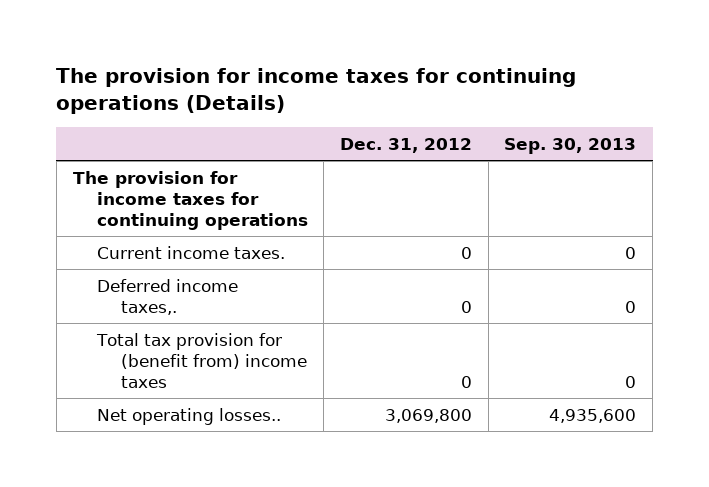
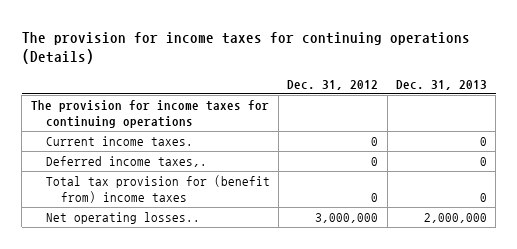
- | Dec. 31, 2012 | Sep. 30, 2013
+ | Dec. 31, 2012 | Dec. 31, 2013
- Net operating losses.. | 3,069,800 | 4,935,600
+ Net operating losses.. | 3,000,000 | 2,000,000

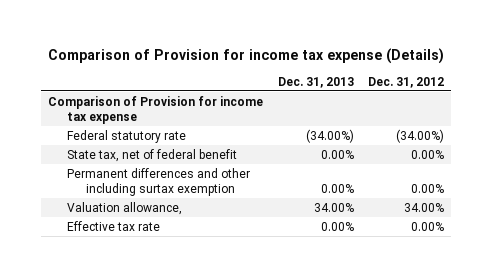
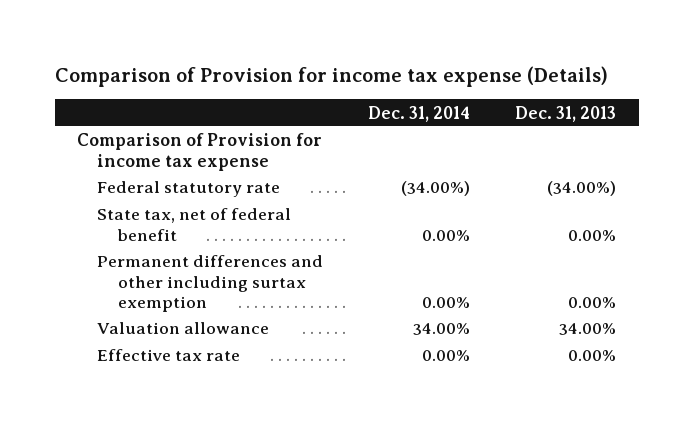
- | Dec. 31, 2013 | Dec. 31, 2012
+ | Dec. 31, 2014 | Dec. 31, 2013
- Valuation allowance, | 34.00% | 34.00%
+ Valuation allowance | 34.00% | 34.00%

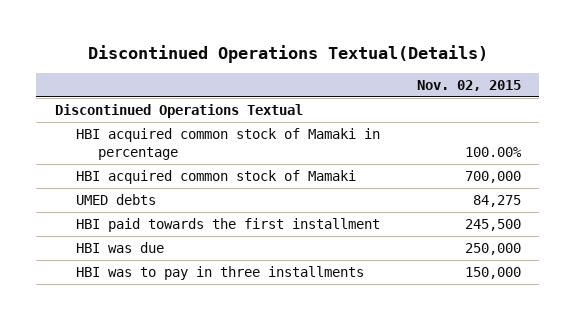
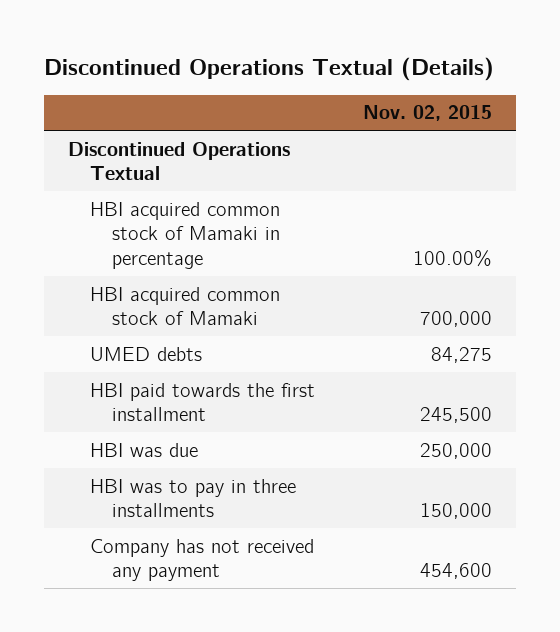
- Discontinued Operations Textual(Details)
+ Discontinued Operations Textual (Details)
+ Company has not received any payment | 454,600

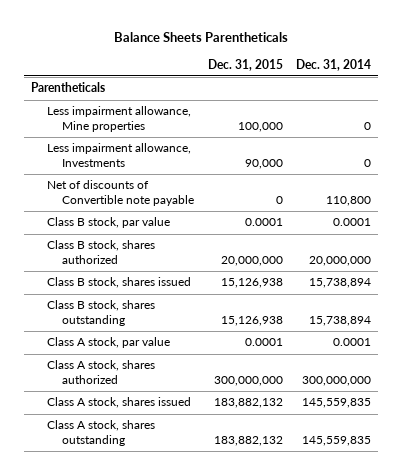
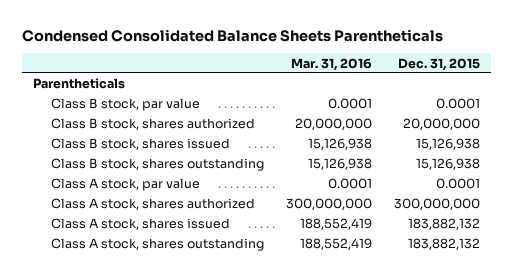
- Balance Sheets Parentheticals
+ Condensed Consolidated Balance Sheets Parentheticals
- | Dec. 31, 2015 | Dec. 31, 2014
+ | Mar. 31, 2016 | Dec. 31, 2015
- Less impairment allowance, Mine properties | 100,000 | 0
- Less impairment allowance, Investments | 90,000 | 0
- Net of discounts of Convertible note payable | 0 | 110,800

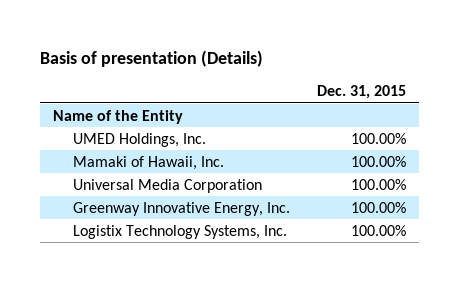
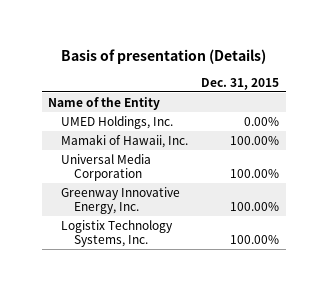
- UMED Holdings, Inc. | 100.00%
+ UMED Holdings, Inc. | 0.00%

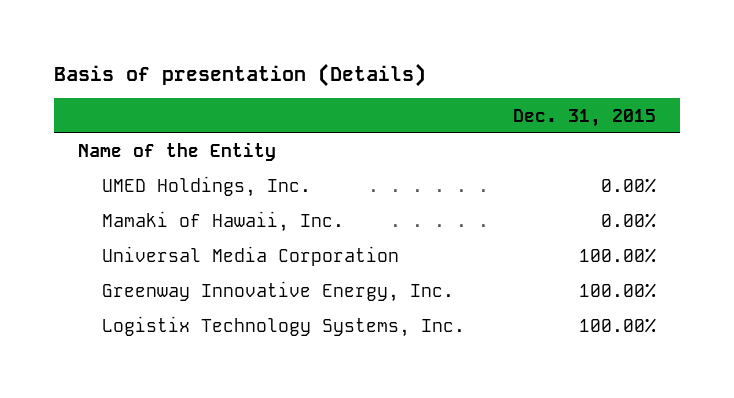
- Mamaki of Hawaii, Inc. | 100.00%
+ Mamaki of Hawaii, Inc. | 0.00%

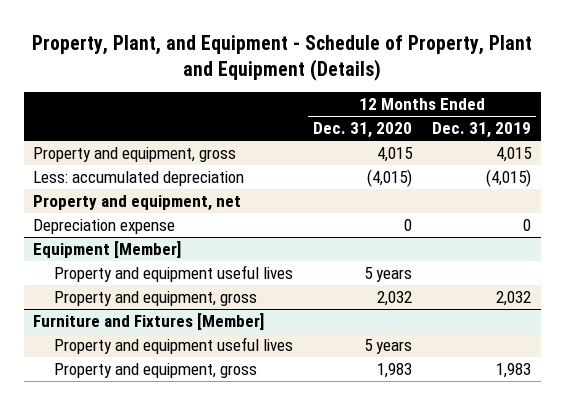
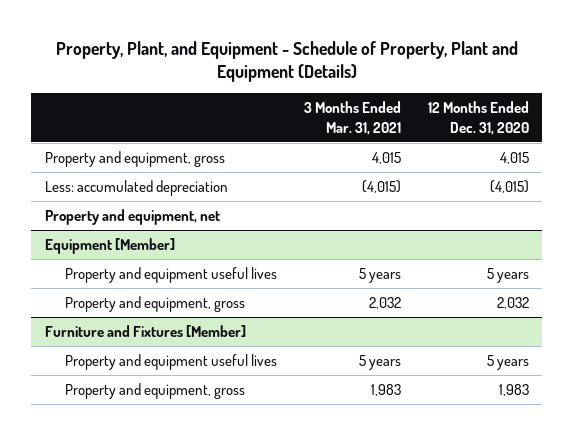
- | 12 Months Ended Dec. 31, 2020 | 12 Months Ended Dec. 31, 2019
+ | 3 Months Ended Mar. 31, 2021 | 12 Months Ended Dec. 31, 2020
- Depreciation expense | 0 | 0

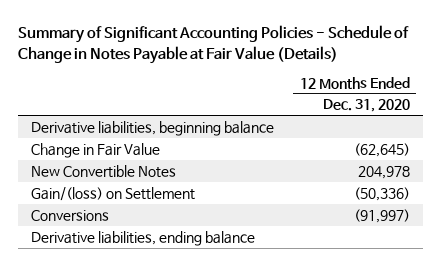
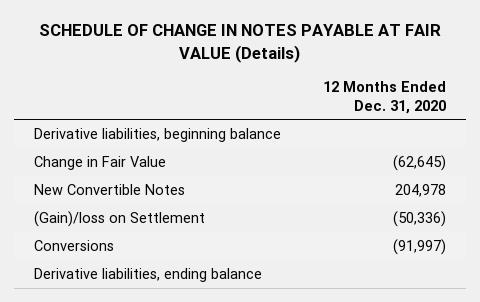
- Summary of Significant Accounting Policies - Schedule of Change in Notes Payable at Fair Value (Details)
+ SCHEDULE OF CHANGE IN NOTES PAYABLE AT FAIR VALUE (Details)
- Gain/(loss) on Settlement | (50,336)
+ (Gain)/loss on Settlement | (50,336)

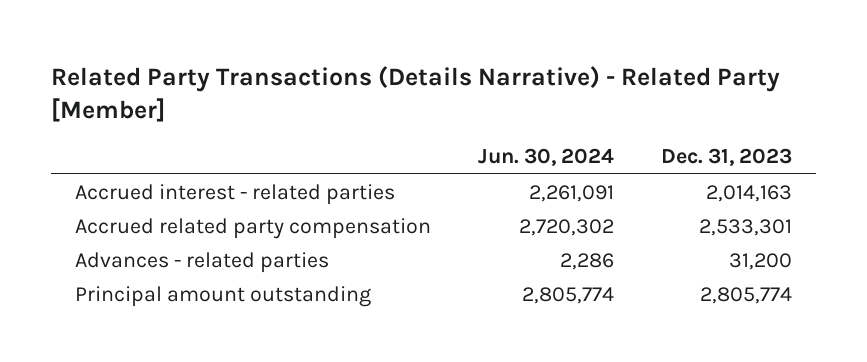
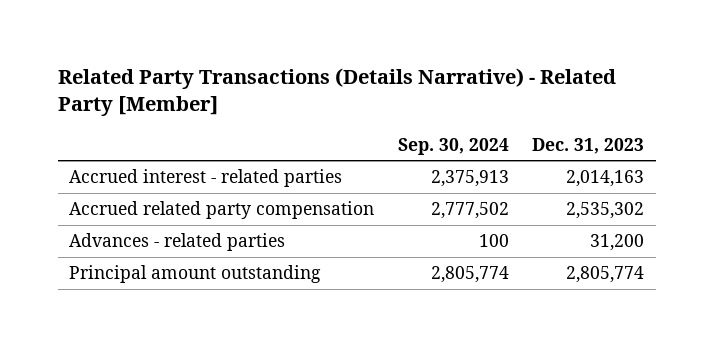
- | Jun. 30, 2024 | Dec. 31, 2023
+ | Sep. 30, 2024 | Dec. 31, 2023
- Accrued related party compensation | 2,720,302 | 2,533,301
+ Accrued related party compensation | 2,777,502 | 2,535,302

